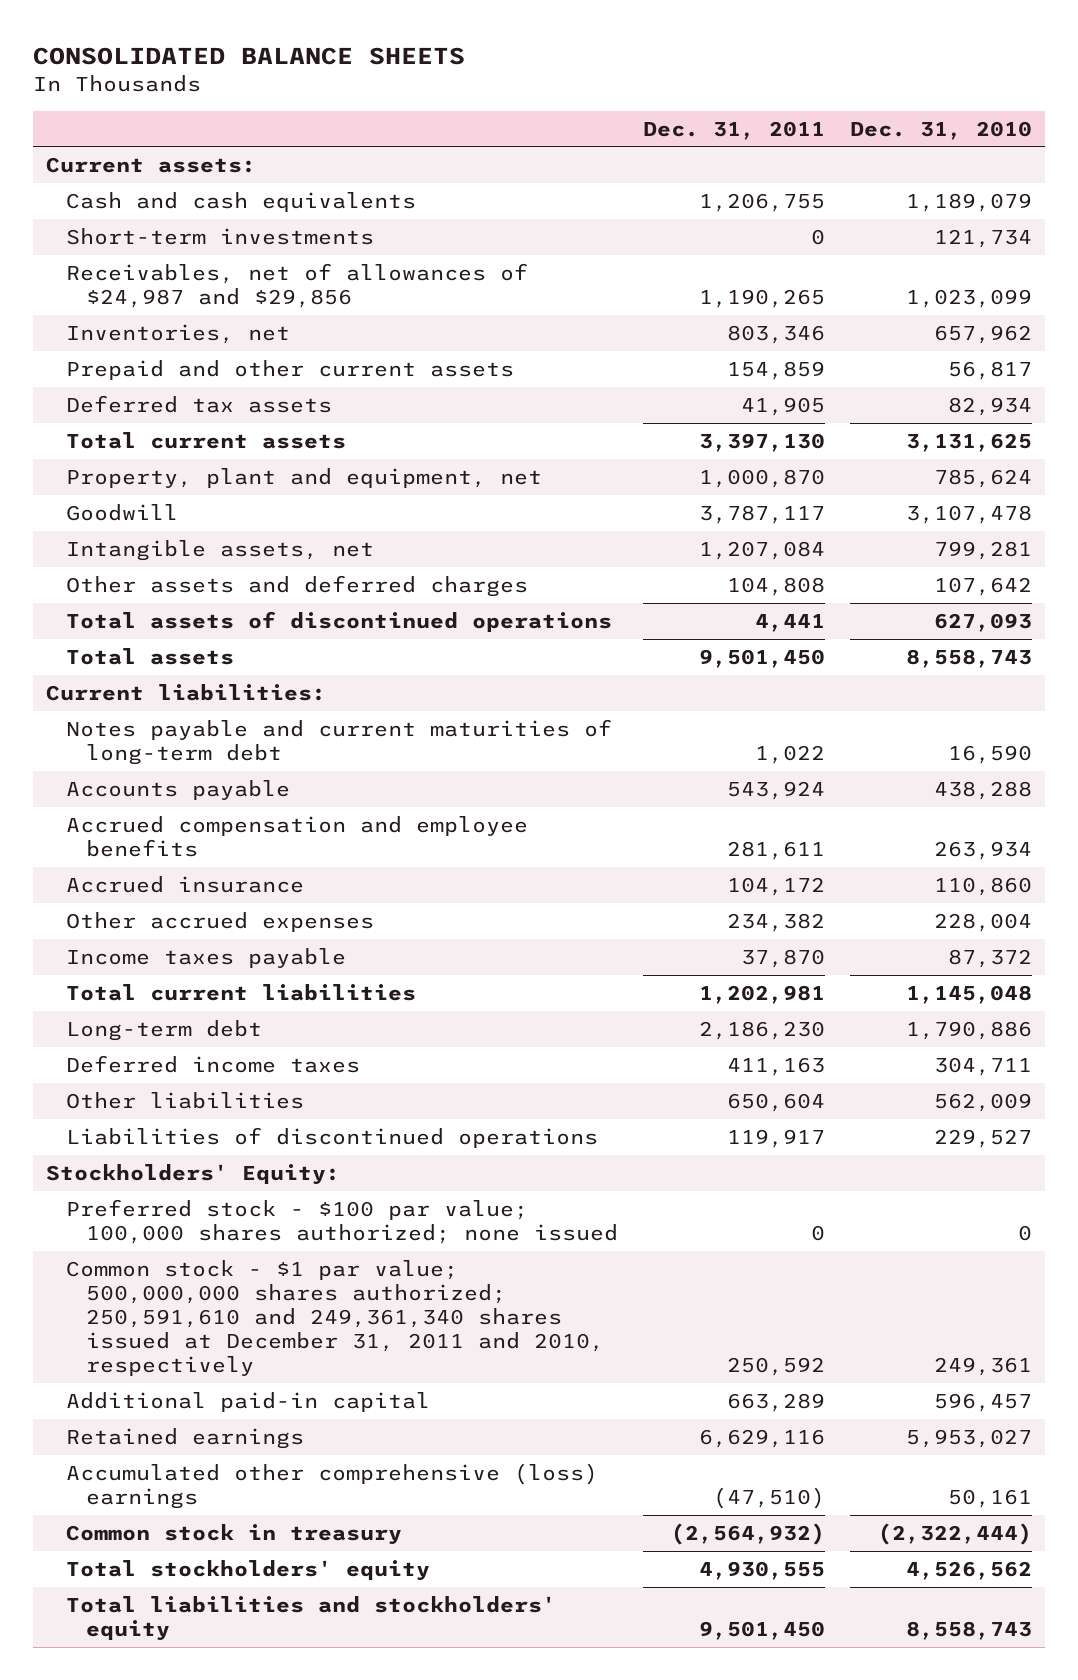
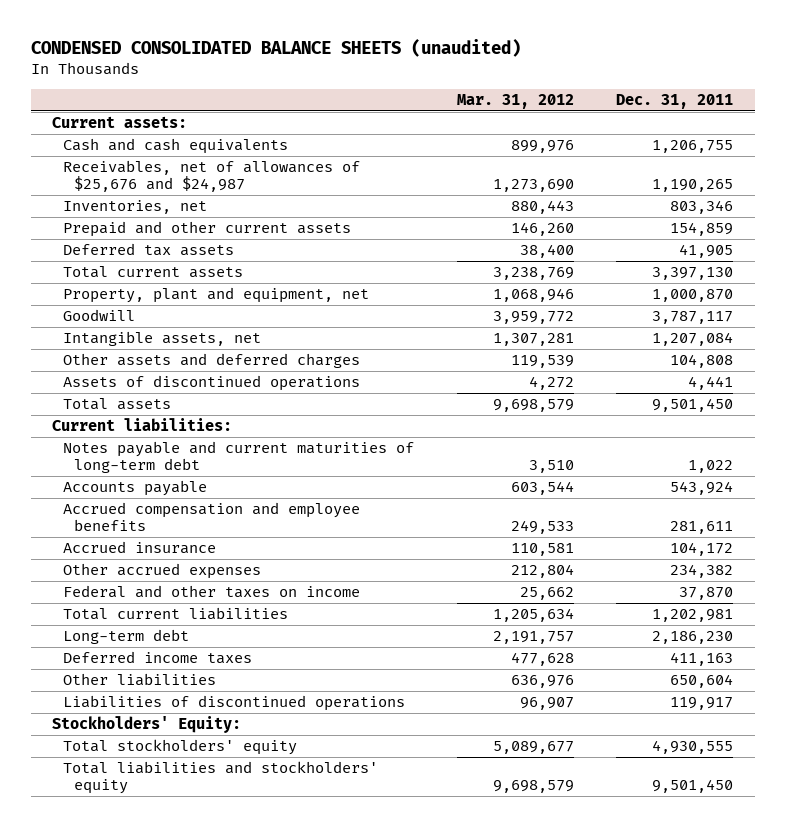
- CONSOLIDATED BALANCE SHEETS
+ CONDENSED CONSOLIDATED BALANCE SHEETS (unaudited)
- | Dec. 31, 2011 | Dec. 31, 2010
+ | Mar. 31, 2012 | Dec. 31, 2011
- Short-term investments | 0 | 121,734
- Receivables, net of allowances of $24,987 and $29,856 | 1,190,265 | 1,023,099
+ Receivables, net of allowances of $25,676 and $24,987 | 1,273,690 | 1,190,265
- Total assets of discontinued operations | 4,441 | 627,093
+ Assets of discontinued operations | 4,272 | 4,441
- Income taxes payable | 37,870 | 87,372
+ Federal and other taxes on income | 25,662 | 37,870
- Preferred stock - $100 par value; 100,000 shares authorized; none issued | 0 | 0
- Common stock - $1 par value; 500,000,000 shares authorized; 250,591,610 and 249,361,340 shares issued at December 31, 2011 and 2010, respectively | 250,592 | 249,361
- Additional paid-in capital | 663,289 | 596,457
- Retained earnings | 6,629,116 | 5,953,027
- Accumulated other comprehensive (loss) earnings | (47,510) | 50,161
- Common stock in treasury | (2,564,932) | (2,322,444)

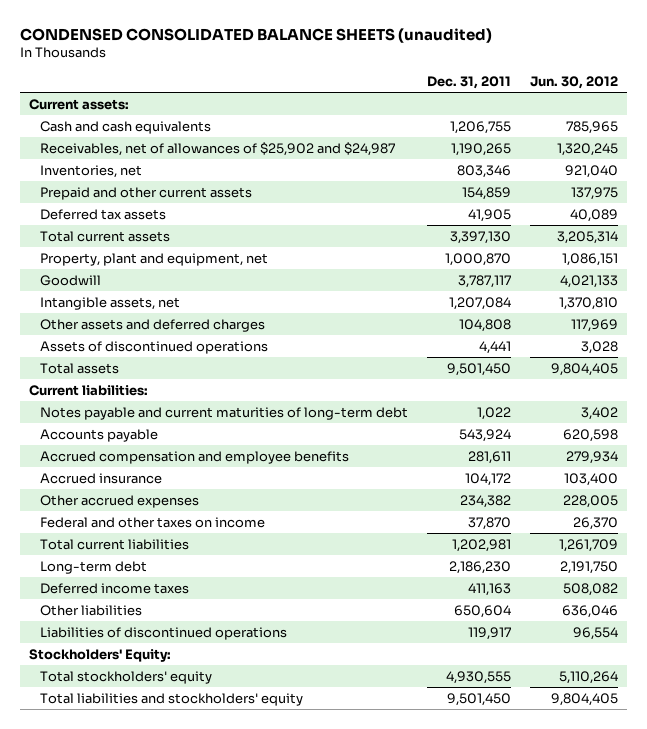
- | Mar. 31, 2012 | Dec. 31, 2011
+ | Dec. 31, 2011 | Jun. 30, 2012
- Receivables, net of allowances of $25,676 and $24,987 | 1,273,690 | 1,190,265
+ Receivables, net of allowances of $25,902 and $24,987 | 1,190,265 | 1,320,245

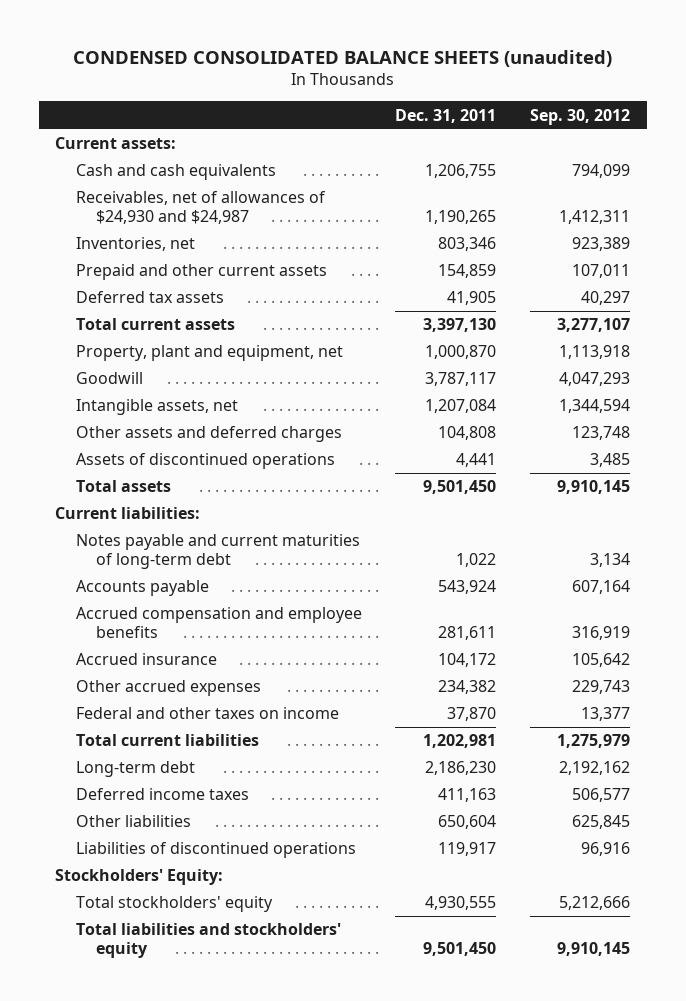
- | Dec. 31, 2011 | Jun. 30, 2012
+ | Dec. 31, 2011 | Sep. 30, 2012
- Receivables, net of allowances of $25,902 and $24,987 | 1,190,265 | 1,320,245
+ Receivables, net of allowances of $24,930 and $24,987 | 1,190,265 | 1,412,311

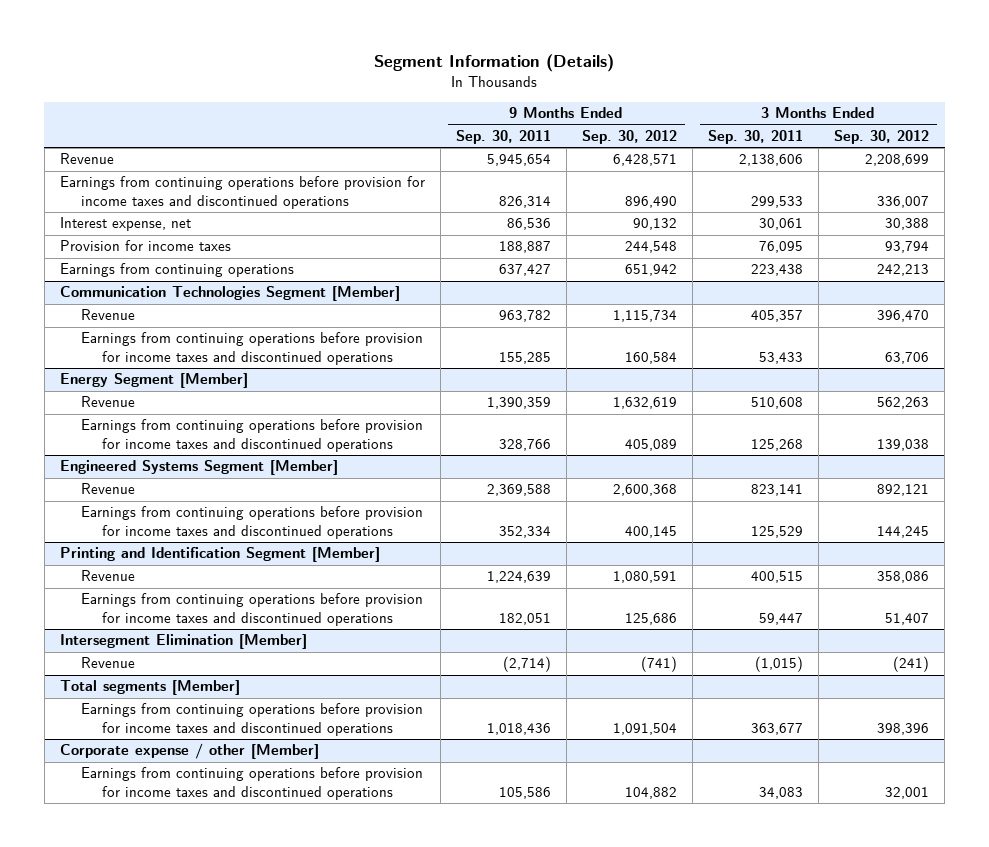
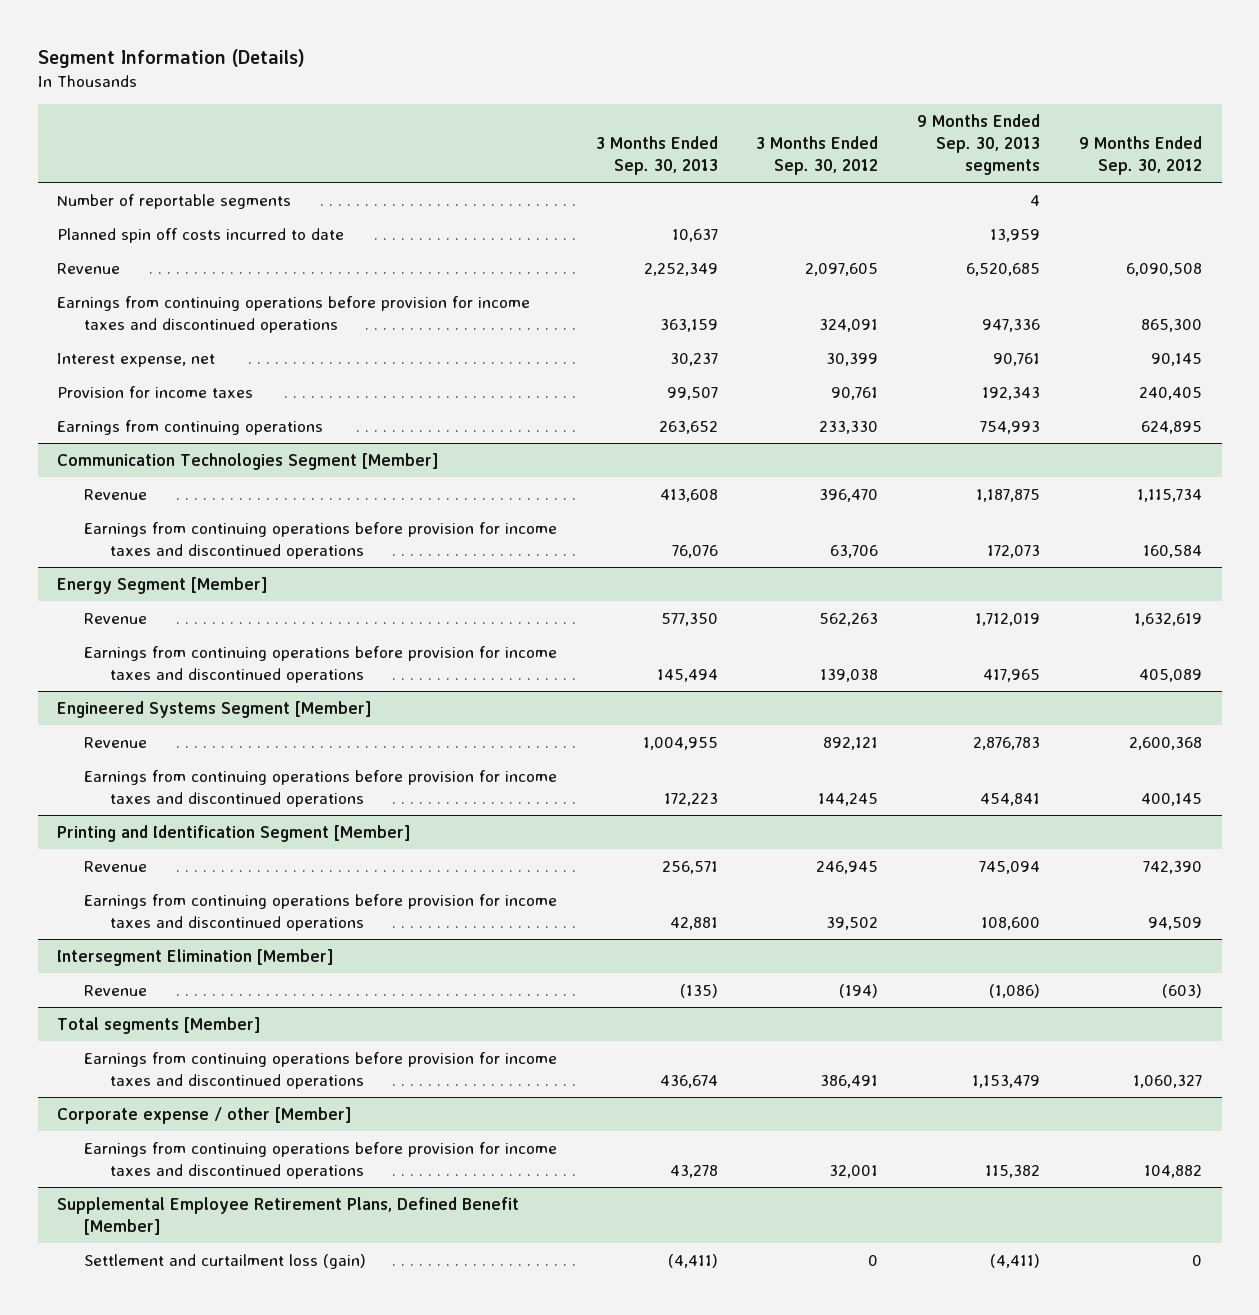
- | 9 Months Ended Sep. 30, 2011 | 9 Months Ended Sep. 30, 2012 | 3 Months Ended Sep. 30, 2011 | 3 Months Ended Sep. 30, 2012
+ | 3 Months Ended Sep. 30, 2013 | 3 Months Ended Sep. 30, 2012 | 9 Months Ended Sep. 30, 2013 segments | 9 Months Ended Sep. 30, 2012
- Revenue | 5,945,654 | 6,428,571 | 2,138,606 | 2,208,699
- Earnings from continuing operations before provision for income taxes and discontinued operations | 826,314 | 896,490 | 299,533 | 336,007
- Interest expense, net | 86,536 | 90,132 | 30,061 | 30,388
- Provision for income taxes | 188,887 | 244,548 | 76,095 | 93,794
- Earnings from continuing operations | 637,427 | 651,942 | 223,438 | 242,213
+ Number of reportable segments | | | 4 |
+ Planned spin off costs incurred to date | 10,637 | | 13,959 |
+ Revenue | 2,252,349 | 2,097,605 | 6,520,685 | 6,090,508
+ Earnings from continuing operations before provision for income taxes and discontinued operations | 363,159 | 324,091 | 947,336 | 865,300
+ Interest expense, net | 30,237 | 30,399 | 90,761 | 90,145
+ Provision for income taxes | 99,507 | 90,761 | 192,343 | 240,405
+ Earnings from continuing operations | 263,652 | 233,330 | 754,993 | 624,895
@ Printing and Identification Segment [Member]
- Revenue | 1,224,639 | 1,080,591 | 400,515 | 358,086
- Earnings from continuing operations before provision for income taxes and discontinued operations | 182,051 | 125,686 | 59,447 | 51,407
+ Revenue | 256,571 | 246,945 | 745,094 | 742,390
+ Earnings from continuing operations before provision for income taxes and discontinued operations | 42,881 | 39,502 | 108,600 | 94,509
@ Intersegment Elimination [Member]
- Revenue | (2,714) | (741) | (1,015) | (241)
+ Revenue | (135) | (194) | (1,086) | (603)
@ Total segments [Member]
- Earnings from continuing operations before provision for income taxes and discontinued operations | 1,018,436 | 1,091,504 | 363,677 | 398,396
+ Earnings from continuing operations before provision for income taxes and discontinued operations | 436,674 | 386,491 | 1,153,479 | 1,060,327
+ Supplemental Employee Retirement Plans, Defined Benefit [Member]
+ Settlement and curtailment loss (gain) | (4,411) | 0 | (4,411) | 0

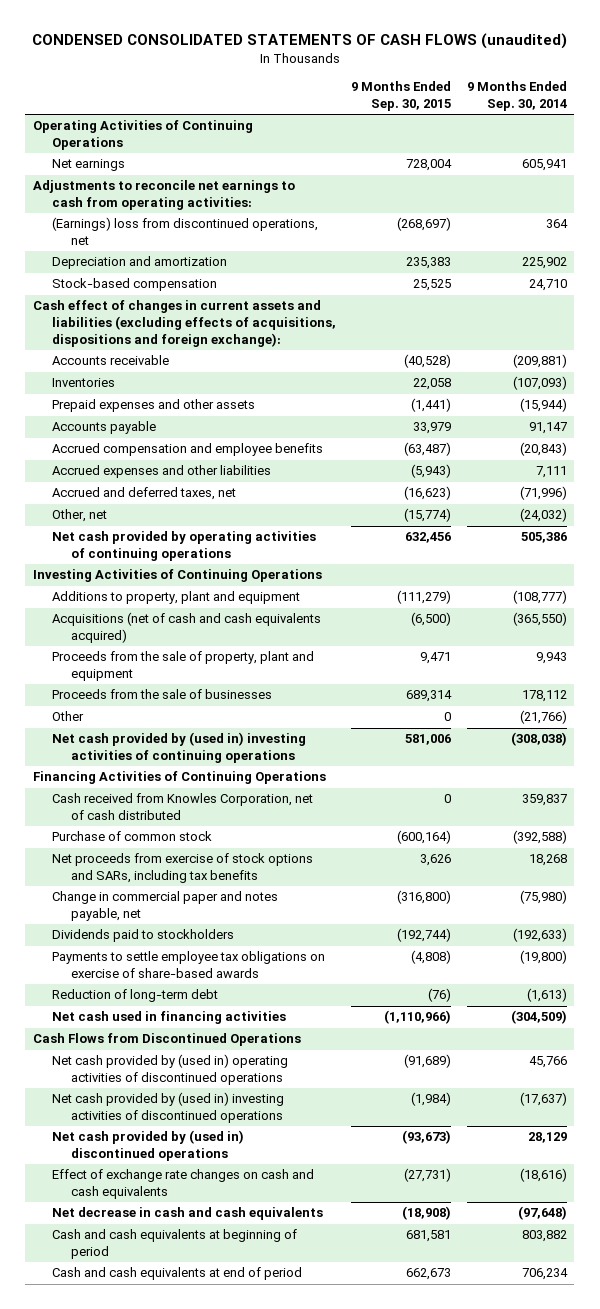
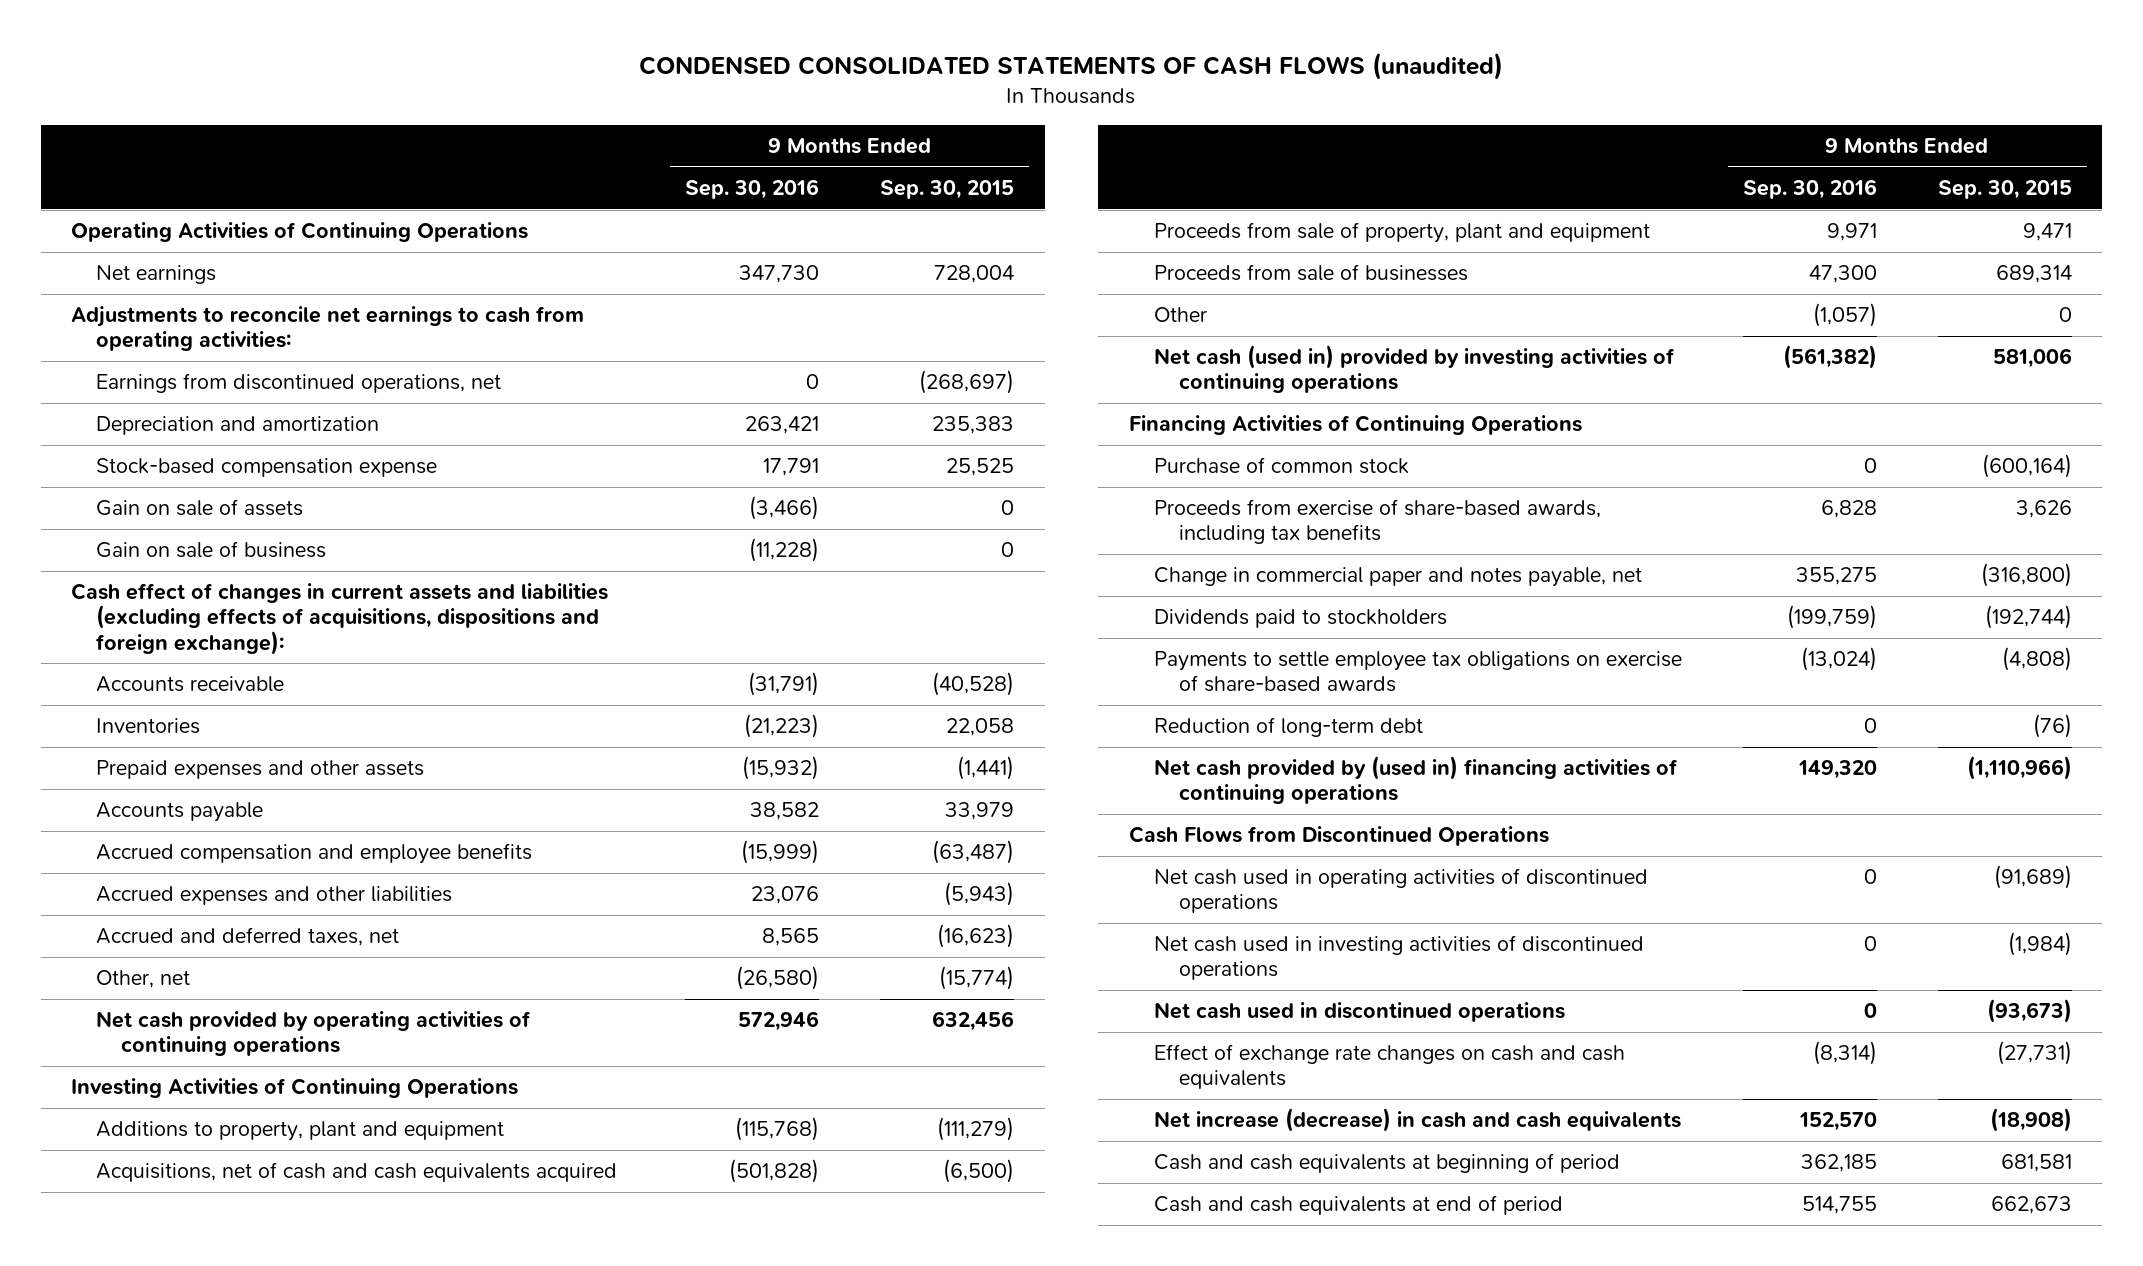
- | 9 Months Ended Sep. 30, 2015 | 9 Months Ended Sep. 30, 2014
+ | 9 Months Ended Sep. 30, 2016 | 9 Months Ended Sep. 30, 2015
- (Earnings) loss from discontinued operations, net | (268,697) | 364
+ Earnings from discontinued operations, net | 0 | (268,697)
- Stock-based compensation | 25,525 | 24,710
+ Stock-based compensation expense | 17,791 | 25,525
+ Gain on sale of assets | (3,466) | 0
+ Gain on sale of business | (11,228) | 0
- Acquisitions (net of cash and cash equivalents acquired) | (6,500) | (365,550)
- Proceeds from the sale of property, plant and equipment | 9,471 | 9,943
- Proceeds from the sale of businesses | 689,314 | 178,112
+ Acquisitions, net of cash and cash equivalents acquired | (501,828) | (6,500)
+ Proceeds from sale of property, plant and equipment | 9,971 | 9,471
+ Proceeds from sale of businesses | 47,300 | 689,314
- Net cash provided by (used in) investing activities of continuing operations | 581,006 | (308,038)
+ Net cash (used in) provided by investing activities of continuing operations | (561,382) | 581,006
- Cash received from Knowles Corporation, net of cash distributed | 0 | 359,837
- Net proceeds from exercise of stock options and SARs, including tax benefits | 3,626 | 18,268
+ Proceeds from exercise of share-based awards, including tax benefits | 6,828 | 3,626
- Net cash used in financing activities | (1,110,966) | (304,509)
+ Net cash provided by (used in) financing activities of continuing operations | 149,320 | (1,110,966)
- Net cash provided by (used in) operating activities of discontinued operations | (91,689) | 45,766
- Net cash provided by (used in) investing activities of discontinued operations | (1,984) | (17,637)
- Net cash provided by (used in) discontinued operations | (93,673) | 28,129
+ Net cash used in operating activities of discontinued operations | 0 | (91,689)
+ Net cash used in investing activities of discontinued operations | 0 | (1,984)
+ Net cash used in discontinued operations | 0 | (93,673)
- Net decrease in cash and cash equivalents | (18,908) | (97,648)
+ Net increase (decrease) in cash and cash equivalents | 152,570 | (18,908)

